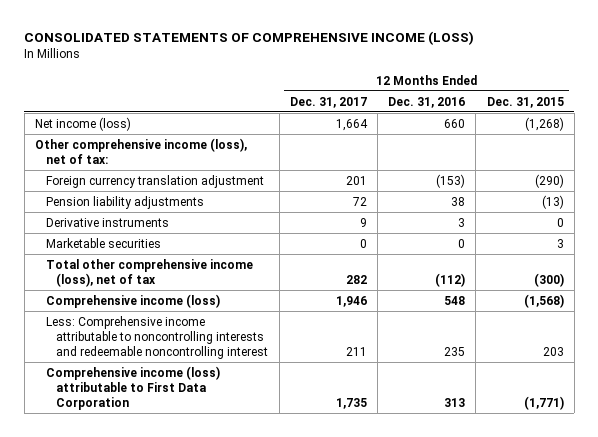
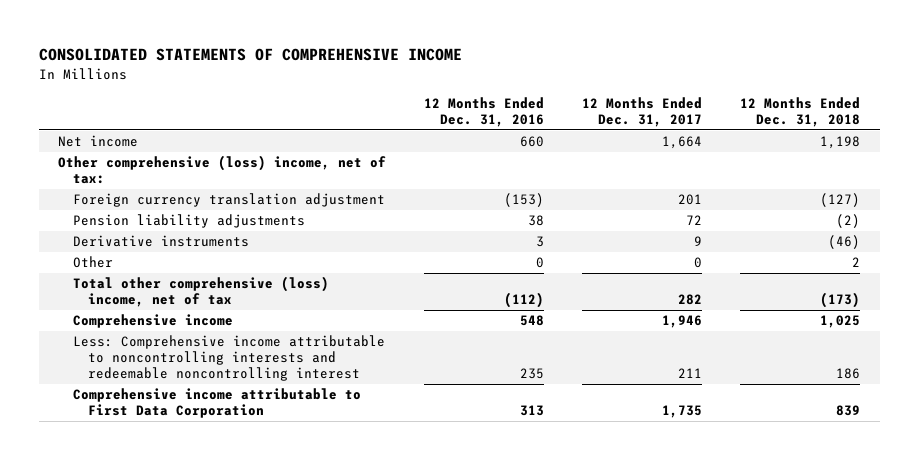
- CONSOLIDATED STATEMENTS OF COMPREHENSIVE INCOME (LOSS)
+ CONSOLIDATED STATEMENTS OF COMPREHENSIVE INCOME
- | 12 Months Ended Dec. 31, 2017 | 12 Months Ended Dec. 31, 2016 | 12 Months Ended Dec. 31, 2015
+ | 12 Months Ended Dec. 31, 2016 | 12 Months Ended Dec. 31, 2017 | 12 Months Ended Dec. 31, 2018
- Net income (loss) | 1,664 | 660 | (1,268)
- Other comprehensive income (loss), net of tax:
+ Net income | 660 | 1,664 | 1,198
+ Other comprehensive (loss) income, net of tax:
- Marketable securities | 0 | 0 | 3
- Total other comprehensive income (loss), net of tax | 282 | (112) | (300)
- Comprehensive income (loss) | 1,946 | 548 | (1,568)
+ Other | 0 | 0 | 2
+ Total other comprehensive (loss) income, net of tax | (112) | 282 | (173)
+ Comprehensive income | 548 | 1,946 | 1,025
- Comprehensive income (loss) attributable to First Data Corporation | 1,735 | 313 | (1,771)
+ Comprehensive income attributable to First Data Corporation | 313 | 1,735 | 839

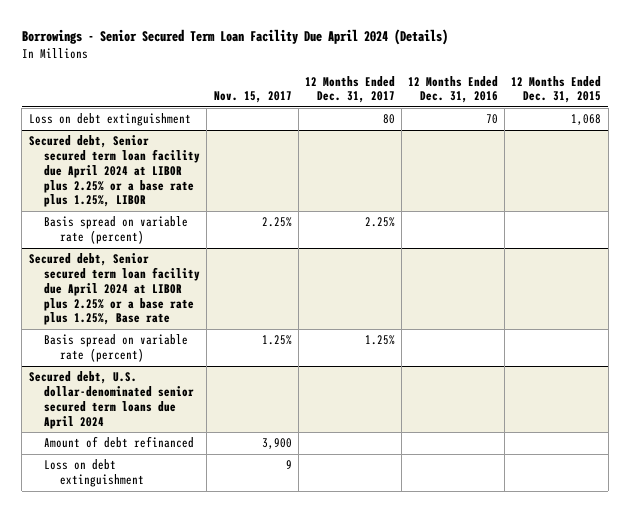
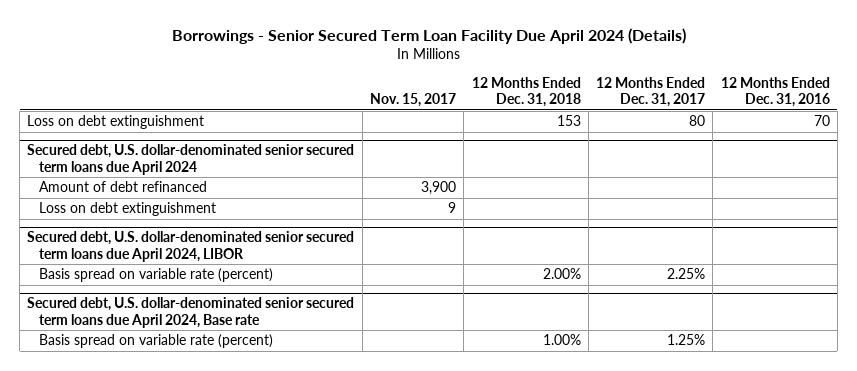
- | Nov. 15, 2017 | 12 Months Ended Dec. 31, 2017 | 12 Months Ended Dec. 31, 2016 | 12 Months Ended Dec. 31, 2015
+ | Nov. 15, 2017 | 12 Months Ended Dec. 31, 2018 | 12 Months Ended Dec. 31, 2017 | 12 Months Ended Dec. 31, 2016
- Secured debt, Senior secured term loan facility due April 2024 at LIBOR plus 2.25% or a base rate plus 1.25%, LIBOR
- Basis spread on variable rate (percent) | 2.25% | 2.25% | |
- Secured debt, Senior secured term loan facility due April 2024 at LIBOR plus 2.25% or a base rate plus 1.25%, Base rate
- Basis spread on variable rate (percent) | 1.25% | 1.25% | |
+ Secured debt, U.S. dollar-denominated senior secured term loans due April 2024, LIBOR
+ Basis spread on variable rate (percent) | | 2.00% | 2.25% |
+ Secured debt, U.S. dollar-denominated senior secured term loans due April 2024, Base rate
+ Basis spread on variable rate (percent) | | 1.00% | 1.25% |

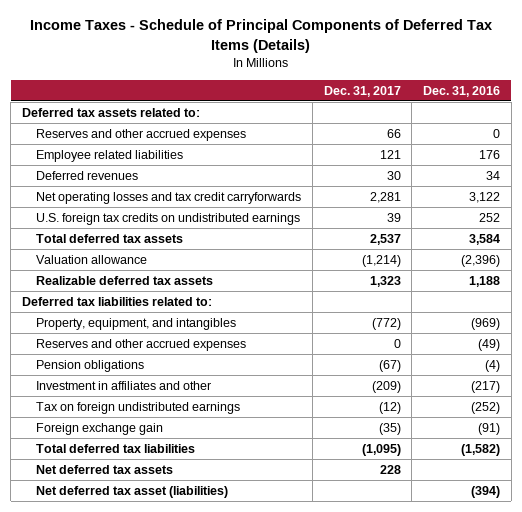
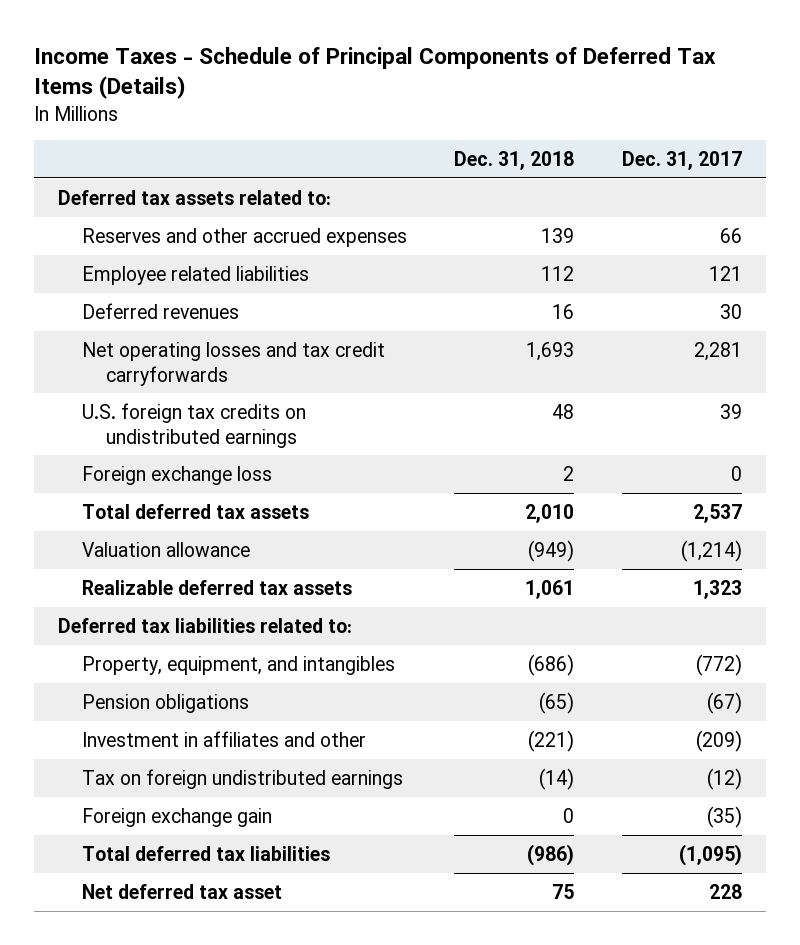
- | Dec. 31, 2017 | Dec. 31, 2016
+ | Dec. 31, 2018 | Dec. 31, 2017
+ Foreign exchange loss | 2 | 0
- Reserves and other accrued expenses | 0 | (49)
- Net deferred tax assets | 228 |
- Net deferred tax asset (liabilities) | | (394)
+ Net deferred tax asset | 75 | 228

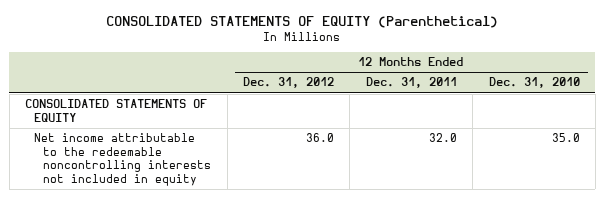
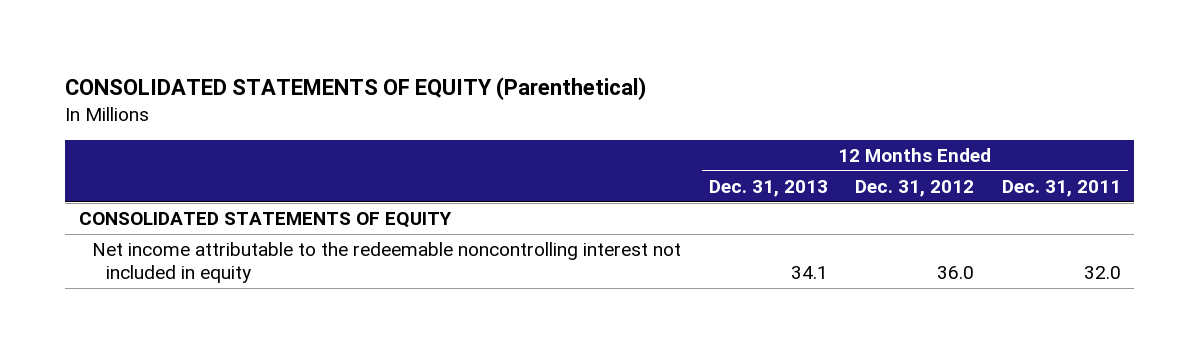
- | 12 Months Ended Dec. 31, 2012 | 12 Months Ended Dec. 31, 2011 | 12 Months Ended Dec. 31, 2010
+ | 12 Months Ended Dec. 31, 2013 | 12 Months Ended Dec. 31, 2012 | 12 Months Ended Dec. 31, 2011
- Net income attributable to the redeemable noncontrolling interests not included in equity | 36.0 | 32.0 | 35.0
+ Net income attributable to the redeemable noncontrolling interest not included in equity | 34.1 | 36.0 | 32.0

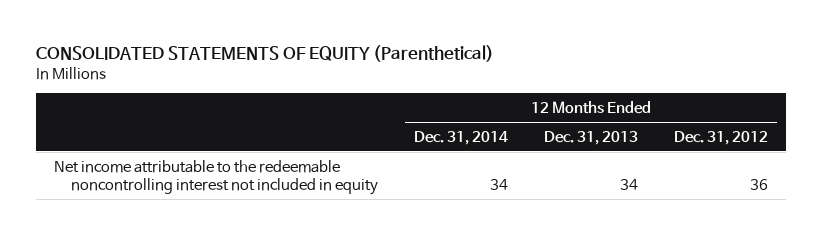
- | 12 Months Ended Dec. 31, 2013 | 12 Months Ended Dec. 31, 2012 | 12 Months Ended Dec. 31, 2011
+ | 12 Months Ended Dec. 31, 2014 | 12 Months Ended Dec. 31, 2013 | 12 Months Ended Dec. 31, 2012
- CONSOLIDATED STATEMENTS OF EQUITY
- Net income attributable to the redeemable noncontrolling interest not included in equity | 34.1 | 36.0 | 32.0
+ Net income attributable to the redeemable noncontrolling interest not included in equity | 34 | 34 | 36

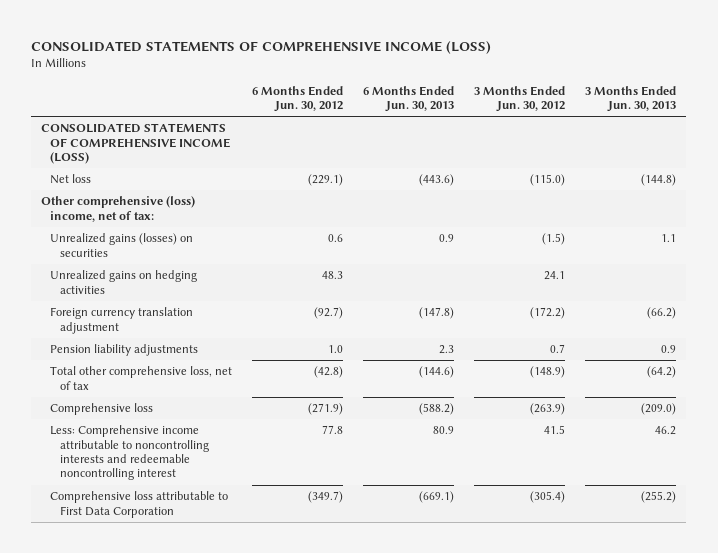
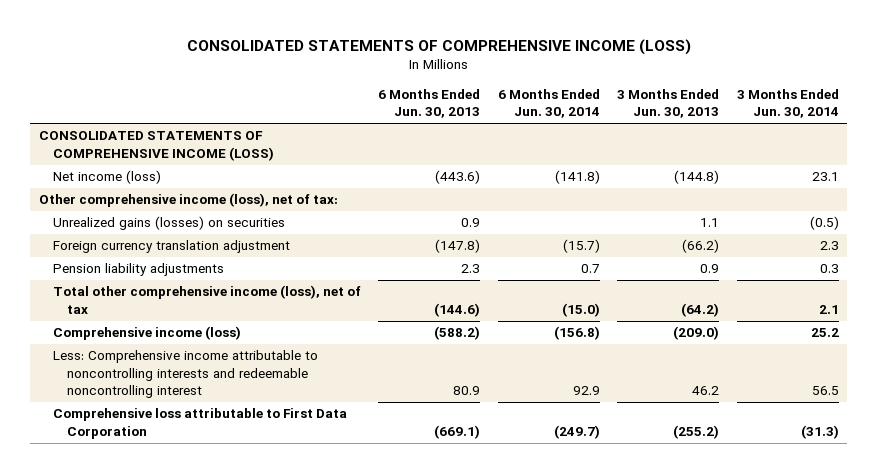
- | 6 Months Ended Jun. 30, 2012 | 6 Months Ended Jun. 30, 2013 | 3 Months Ended Jun. 30, 2012 | 3 Months Ended Jun. 30, 2013
+ | 6 Months Ended Jun. 30, 2013 | 6 Months Ended Jun. 30, 2014 | 3 Months Ended Jun. 30, 2013 | 3 Months Ended Jun. 30, 2014
- Net loss | (229.1) | (443.6) | (115.0) | (144.8)
- Other comprehensive (loss) income, net of tax:
+ Net income (loss) | (443.6) | (141.8) | (144.8) | 23.1
+ Other comprehensive income (loss), net of tax:
- Unrealized gains on hedging activities | 48.3 | | 24.1 |
- Total other comprehensive loss, net of tax | (42.8) | (144.6) | (148.9) | (64.2)
- Comprehensive loss | (271.9) | (588.2) | (263.9) | (209.0)
+ Total other comprehensive income (loss), net of tax | (144.6) | (15.0) | (64.2) | 2.1
+ Comprehensive income (loss) | (588.2) | (156.8) | (209.0) | 25.2

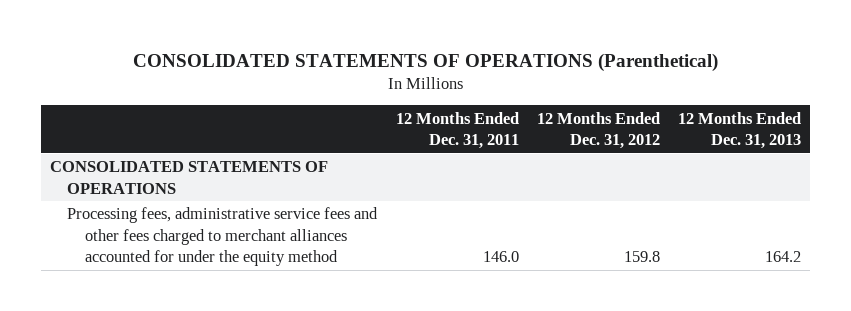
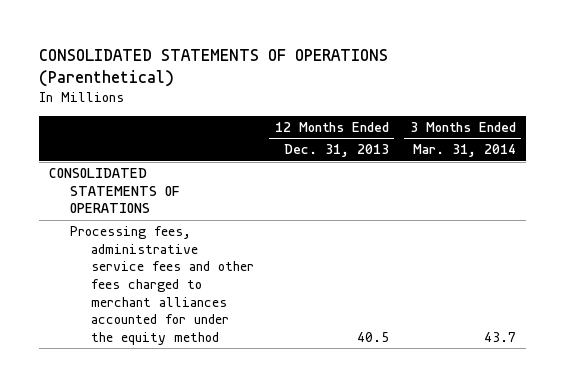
- | 12 Months Ended Dec. 31, 2011 | 12 Months Ended Dec. 31, 2012 | 12 Months Ended Dec. 31, 2013
+ | 12 Months Ended Dec. 31, 2013 | 3 Months Ended Mar. 31, 2014
- Processing fees, administrative service fees and other fees charged to merchant alliances accounted for under the equity method | 146.0 | 159.8 | 164.2
+ Processing fees, administrative service fees and other fees charged to merchant alliances accounted for under the equity method | 40.5 | 43.7

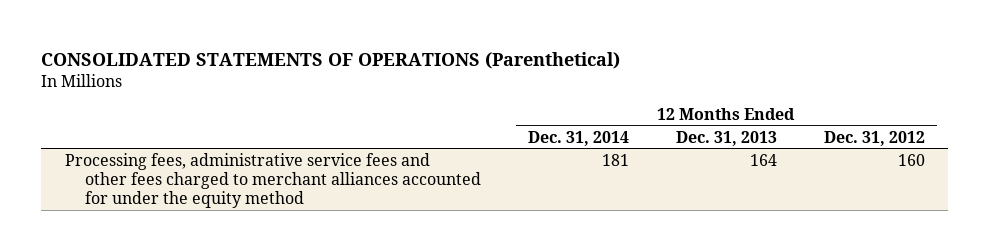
- | 12 Months Ended Dec. 31, 2013 | 3 Months Ended Mar. 31, 2014
+ | 12 Months Ended Dec. 31, 2014 | 12 Months Ended Dec. 31, 2013 | 12 Months Ended Dec. 31, 2012
- CONSOLIDATED STATEMENTS OF OPERATIONS
- Processing fees, administrative service fees and other fees charged to merchant alliances accounted for under the equity method | 40.5 | 43.7
+ Processing fees, administrative service fees and other fees charged to merchant alliances accounted for under the equity method | 181 | 164 | 160

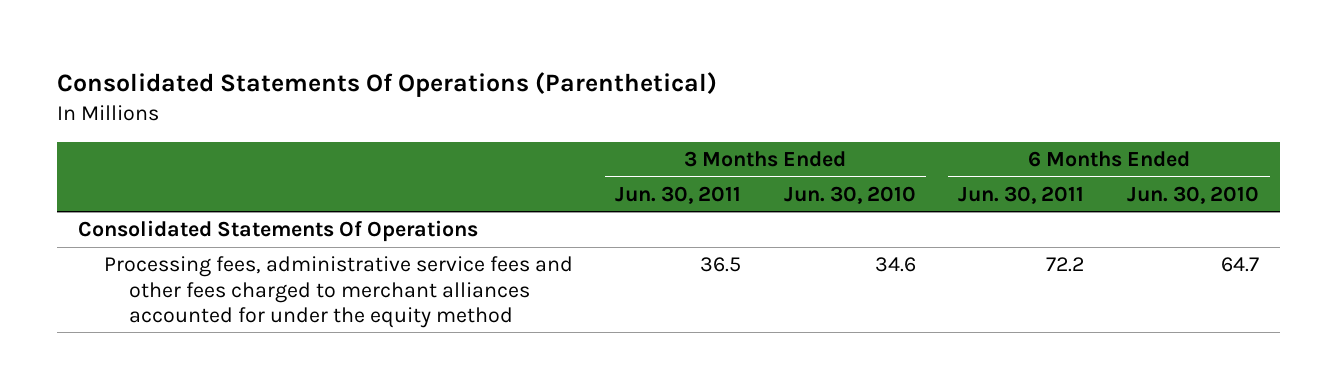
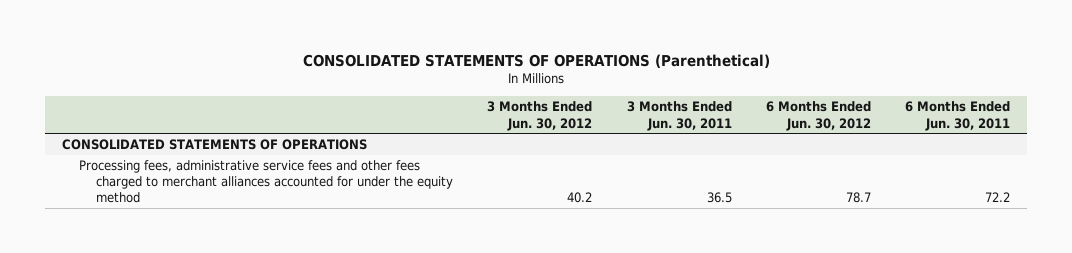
- Consolidated Statements Of Operations (Parenthetical)
+ CONSOLIDATED STATEMENTS OF OPERATIONS (Parenthetical)
- | 3 Months Ended Jun. 30, 2011 | 3 Months Ended Jun. 30, 2010 | 6 Months Ended Jun. 30, 2011 | 6 Months Ended Jun. 30, 2010
+ | 3 Months Ended Jun. 30, 2012 | 3 Months Ended Jun. 30, 2011 | 6 Months Ended Jun. 30, 2012 | 6 Months Ended Jun. 30, 2011
- Consolidated Statements Of Operations
+ CONSOLIDATED STATEMENTS OF OPERATIONS

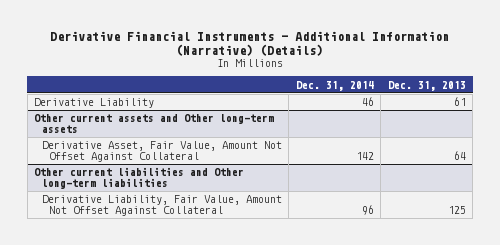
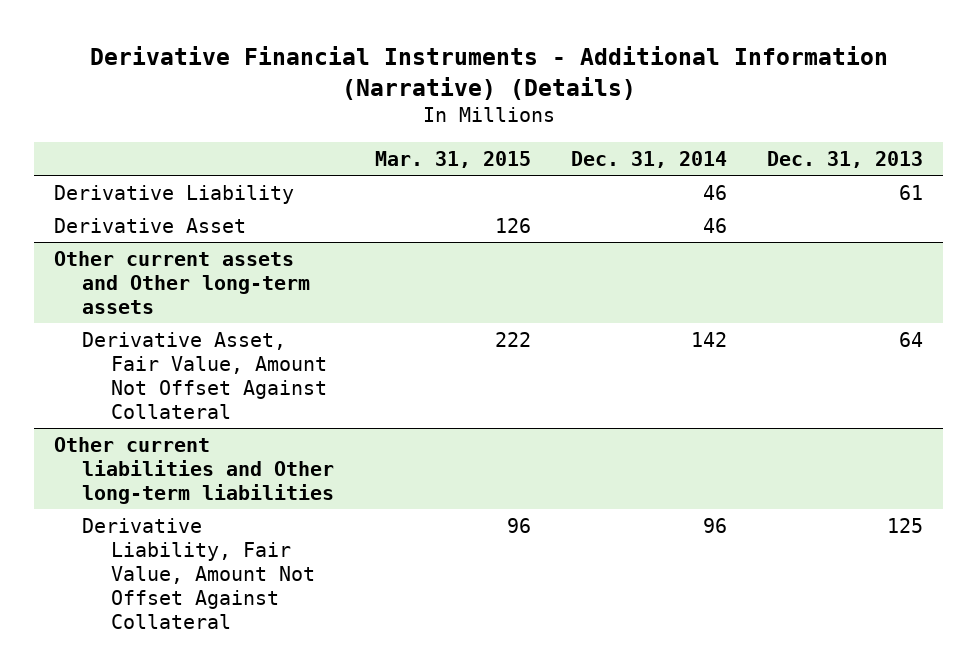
- | Dec. 31, 2014 | Dec. 31, 2013
+ | Mar. 31, 2015 | Dec. 31, 2014 | Dec. 31, 2013
+ Derivative Asset | 126 | 46 |

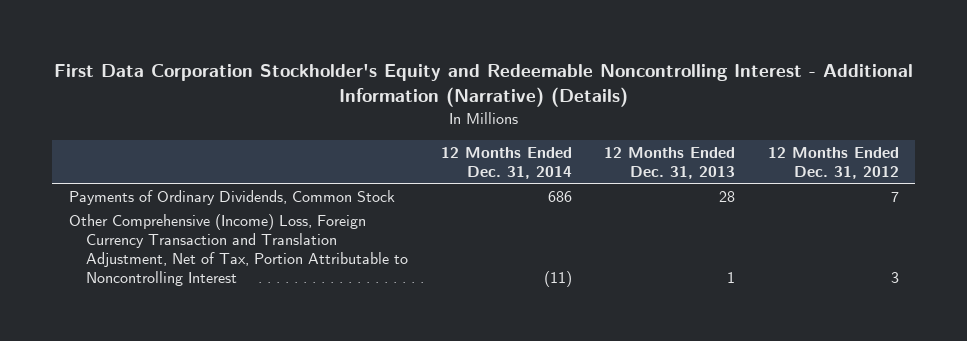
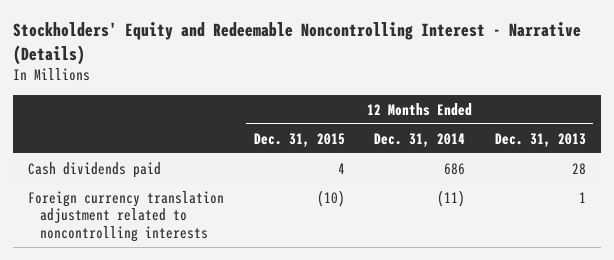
- First Data Corporation Stockholder's Equity and Redeemable Noncontrolling Interest - Additional Information (Narrative) (Details)
+ Stockholders' Equity and Redeemable Noncontrolling Interest - Narrative (Details)
- | 12 Months Ended Dec. 31, 2014 | 12 Months Ended Dec. 31, 2013 | 12 Months Ended Dec. 31, 2012
+ | 12 Months Ended Dec. 31, 2015 | 12 Months Ended Dec. 31, 2014 | 12 Months Ended Dec. 31, 2013
- Payments of Ordinary Dividends, Common Stock | 686 | 28 | 7
- Other Comprehensive (Income) Loss, Foreign Currency Transaction and Translation Adjustment, Net of Tax, Portion Attributable to Noncontrolling Interest | (11) | 1 | 3
+ Cash dividends paid | 4 | 686 | 28
+ Foreign currency translation adjustment related to noncontrolling interests | (10) | (11) | 1

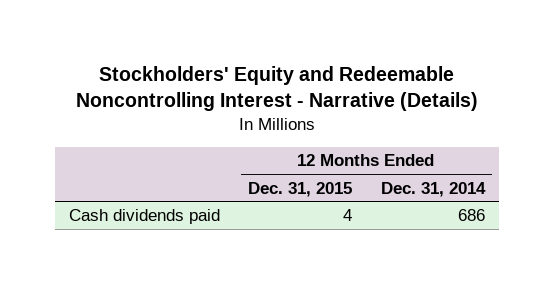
- | 12 Months Ended Dec. 31, 2015 | 12 Months Ended Dec. 31, 2014 | 12 Months Ended Dec. 31, 2013
+ | 12 Months Ended Dec. 31, 2015 | 12 Months Ended Dec. 31, 2014
- Foreign currency translation adjustment related to noncontrolling interests | (10) | (11) | 1

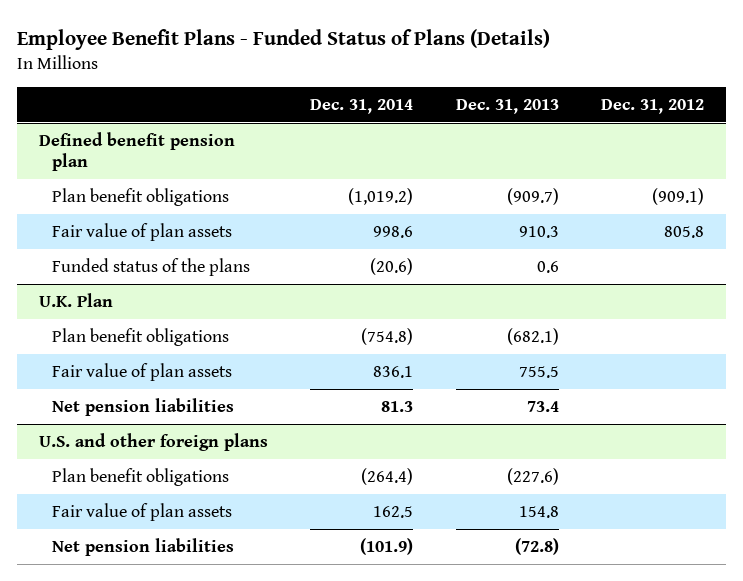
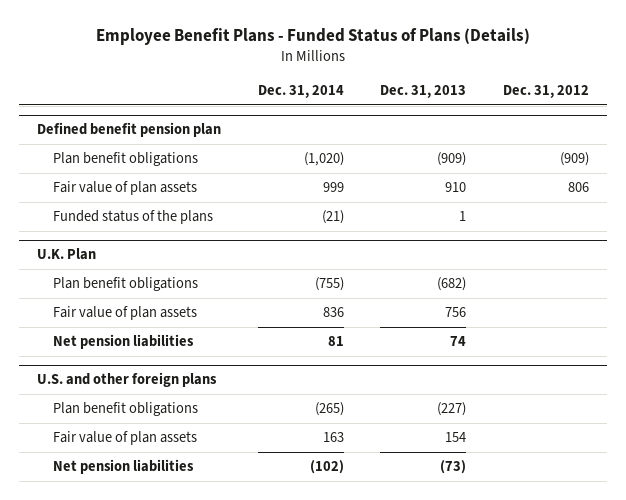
@ Defined benefit pension plan
- Plan benefit obligations | (1,019.2) | (909.7) | (909.1)
- Fair value of plan assets | 998.6 | 910.3 | 805.8
- Funded status of the plans | (20.6) | 0.6 |
+ Plan benefit obligations | (1,020) | (909) | (909)
+ Fair value of plan assets | 999 | 910 | 806
+ Funded status of the plans | (21) | 1 |
@ U.K. Plan
- Plan benefit obligations | (754.8) | (682.1) |
- Fair value of plan assets | 836.1 | 755.5 |
- Net pension liabilities | 81.3 | 73.4 |
+ Plan benefit obligations | (755) | (682) |
+ Fair value of plan assets | 836 | 756 |
+ Net pension liabilities | 81 | 74 |
@ U.S. and other foreign plans
- Plan benefit obligations | (264.4) | (227.6) |
- Fair value of plan assets | 162.5 | 154.8 |
- Net pension liabilities | (101.9) | (72.8) |
+ Plan benefit obligations | (265) | (227) |
+ Fair value of plan assets | 163 | 154 |
+ Net pension liabilities | (102) | (73) |

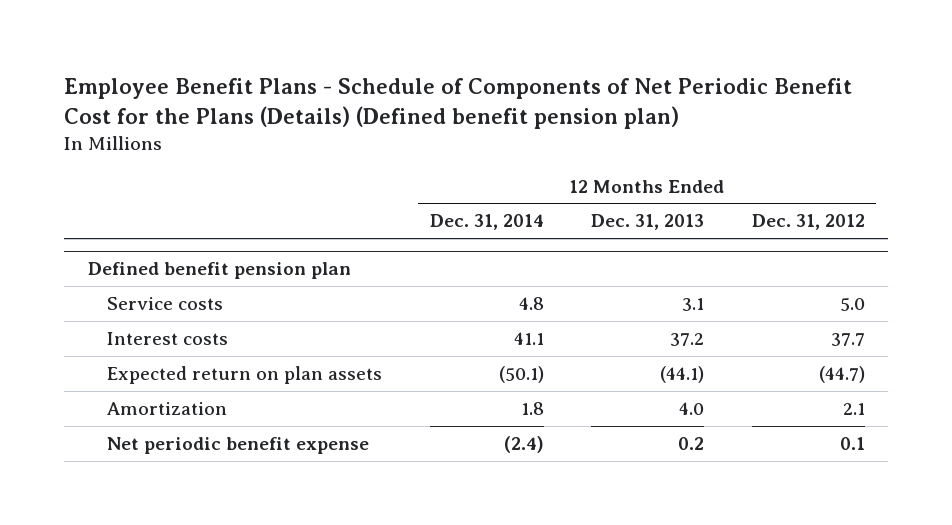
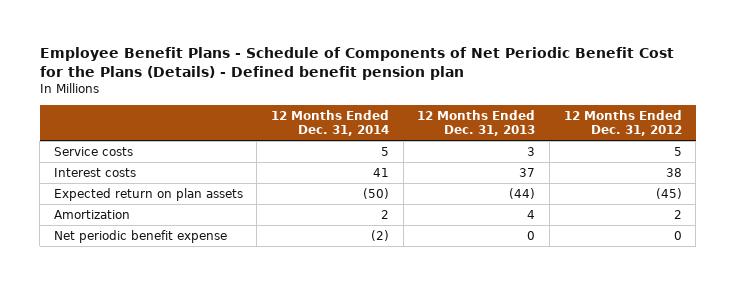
- Employee Benefit Plans - Schedule of Components of Net Periodic Benefit Cost for the Plans (Details) (Defined benefit pension plan)
+ Employee Benefit Plans - Schedule of Components of Net Periodic Benefit Cost for the Plans (Details) - Defined benefit pension plan
- Defined benefit pension plan
- Service costs | 4.8 | 3.1 | 5.0
- Interest costs | 41.1 | 37.2 | 37.7
- Expected return on plan assets | (50.1) | (44.1) | (44.7)
- Amortization | 1.8 | 4.0 | 2.1
- Net periodic benefit expense | (2.4) | 0.2 | 0.1
+ Service costs | 5 | 3 | 5
+ Interest costs | 41 | 37 | 38
+ Expected return on plan assets | (50) | (44) | (45)
+ Amortization | 2 | 4 | 2
+ Net periodic benefit expense | (2) | 0 | 0

